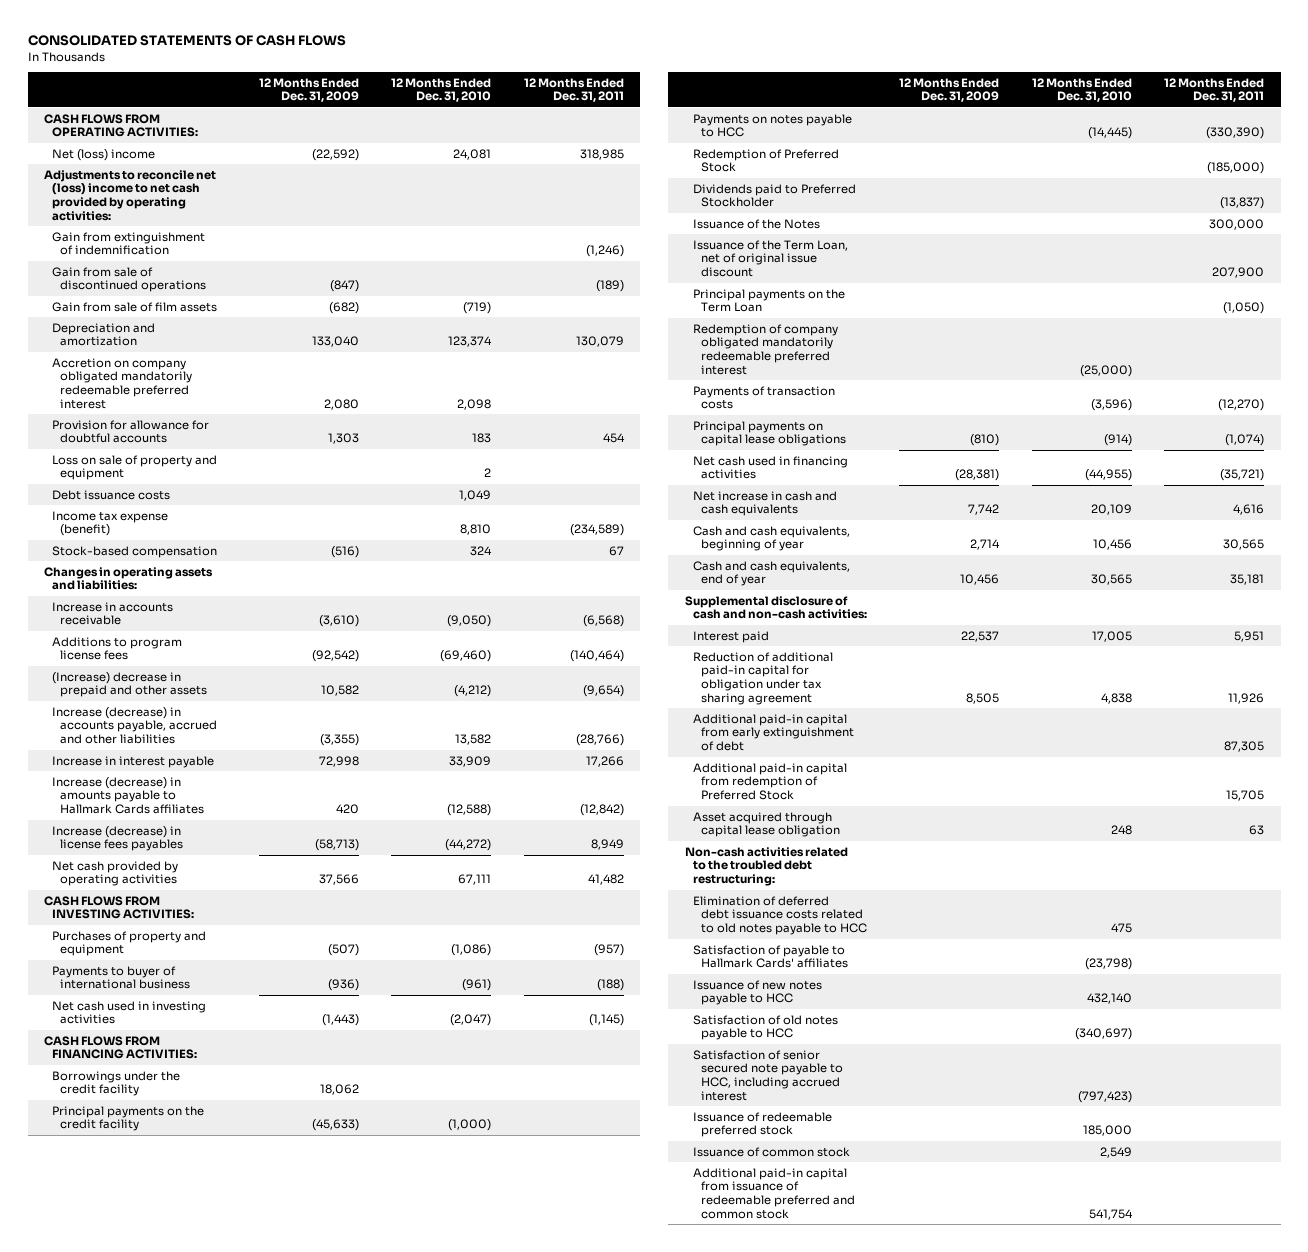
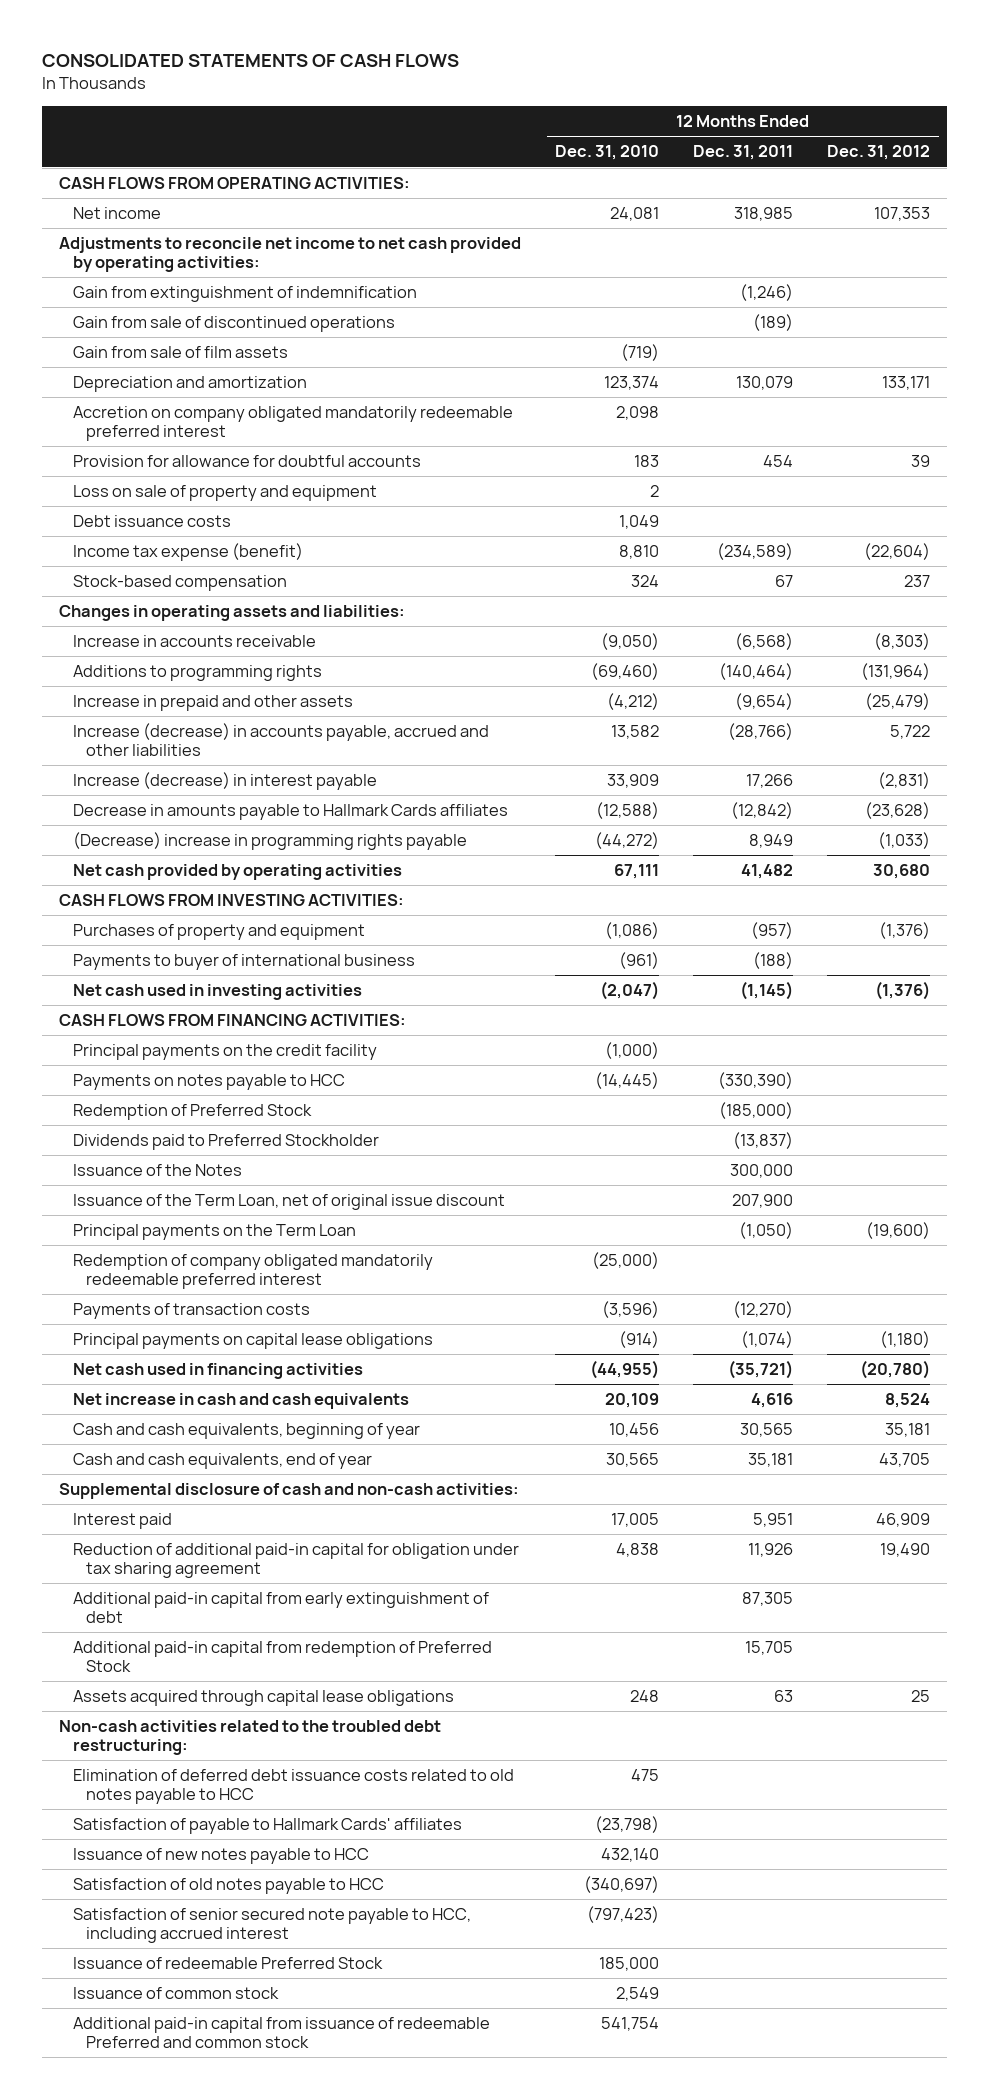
- | 12 Months Ended Dec. 31, 2009 | 12 Months Ended Dec. 31, 2010 | 12 Months Ended Dec. 31, 2011
+ | 12 Months Ended Dec. 31, 2010 | 12 Months Ended Dec. 31, 2011 | 12 Months Ended Dec. 31, 2012
- Net (loss) income | (22,592) | 24,081 | 318,985
- Adjustments to reconcile net (loss) income to net cash provided by operating activities:
+ Net income | 24,081 | 318,985 | 107,353
+ Adjustments to reconcile net income to net cash provided by operating activities:
- Additions to program license fees | (92,542) | (69,460) | (140,464)
- (Increase) decrease in prepaid and other assets | 10,582 | (4,212) | (9,654)
+ Additions to programming rights | (69,460) | (140,464) | (131,964)
+ Increase in prepaid and other assets | (4,212) | (9,654) | (25,479)
- Increase in interest payable | 72,998 | 33,909 | 17,266
- Increase (decrease) in amounts payable to Hallmark Cards affiliates | 420 | (12,588) | (12,842)
- Increase (decrease) in license fees payables | (58,713) | (44,272) | 8,949
+ Increase (decrease) in interest payable | 33,909 | 17,266 | (2,831)
+ Decrease in amounts payable to Hallmark Cards affiliates | (12,588) | (12,842) | (23,628)
+ (Decrease) increase in programming rights payable | (44,272) | 8,949 | (1,033)
- Borrowings under the credit facility | 18,062 | |
- Asset acquired through capital lease obligation | | 248 | 63
+ Assets acquired through capital lease obligations | 248 | 63 | 25
- Issuance of redeemable preferred stock | | 185,000 |
+ Issuance of redeemable Preferred Stock | 185,000 | |
- Additional paid-in capital from issuance of redeemable preferred and common stock | | 541,754 |
+ Additional paid-in capital from issuance of redeemable Preferred and common stock | 541,754 | |

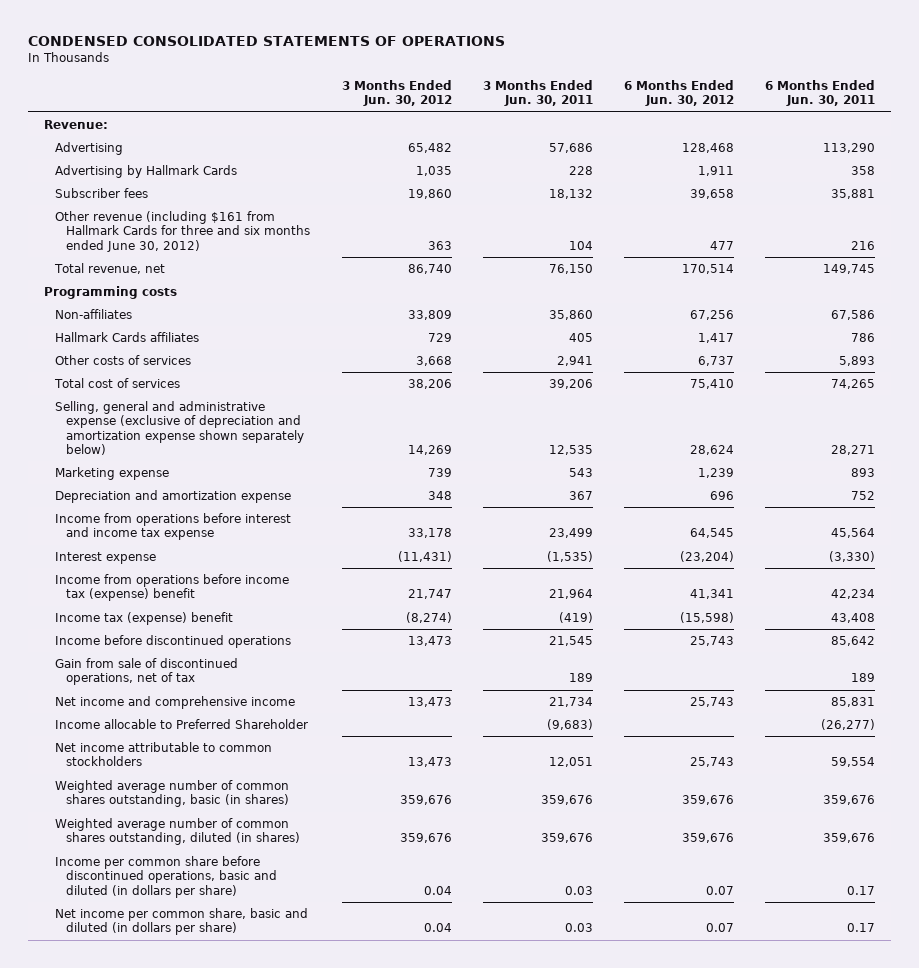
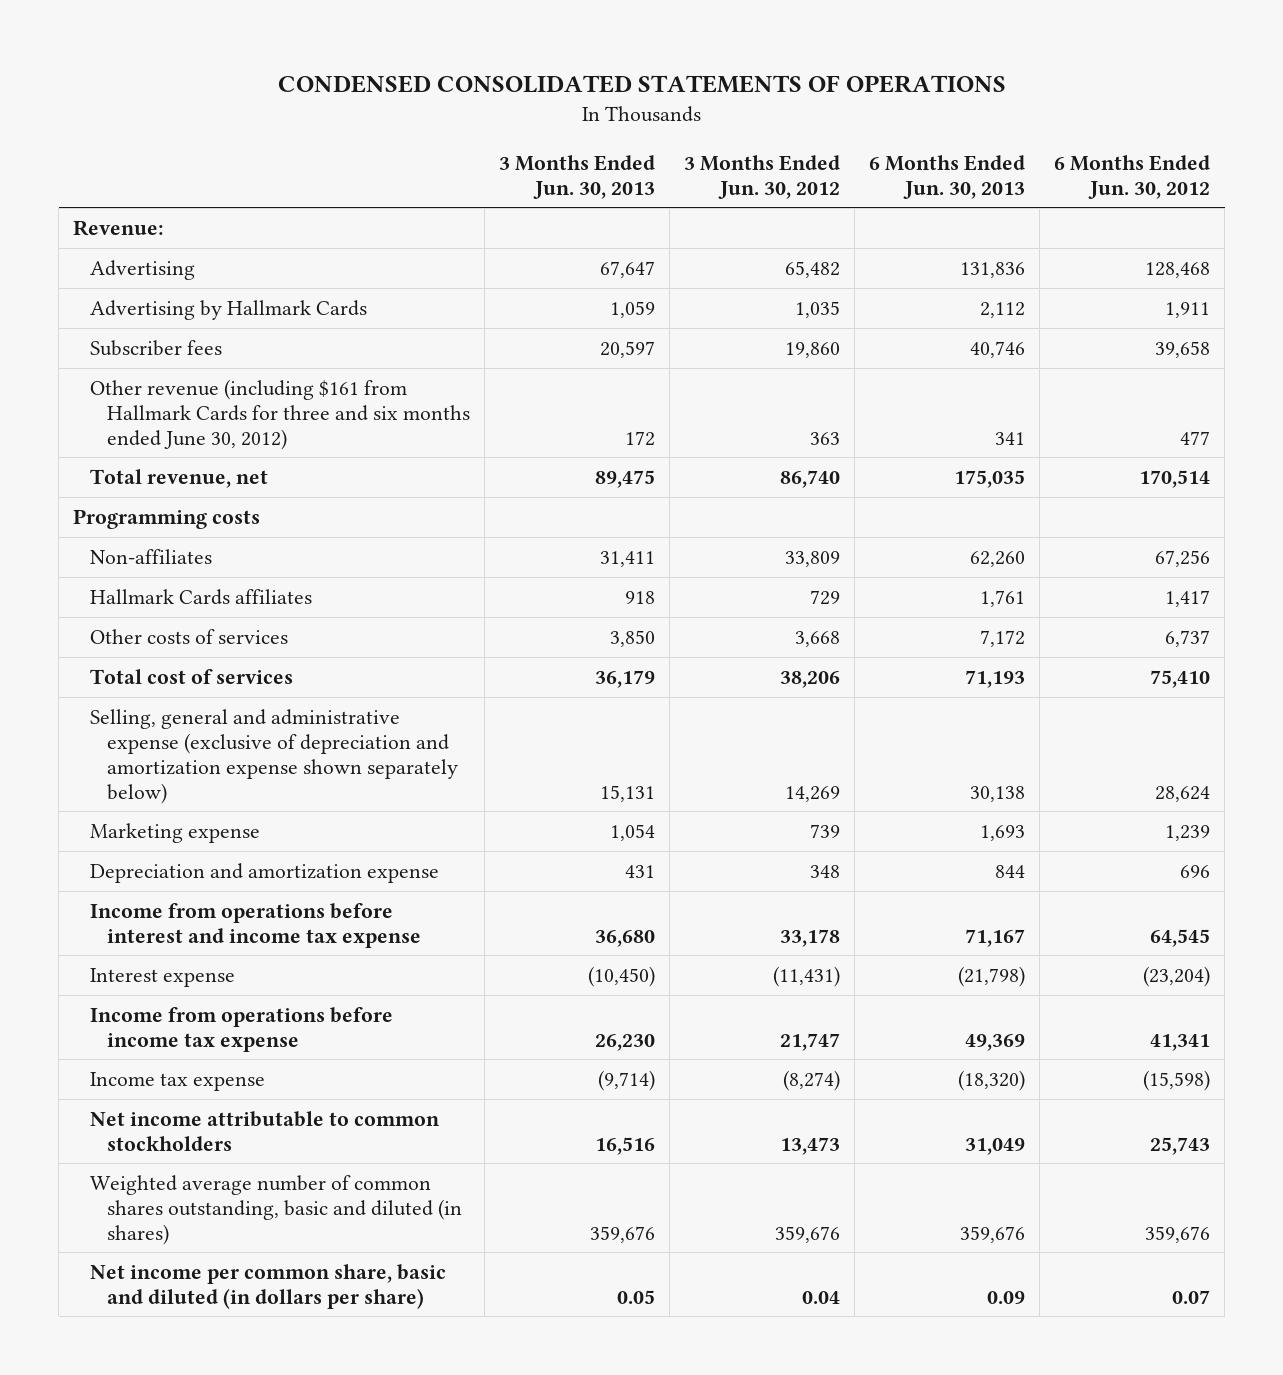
- | 3 Months Ended Jun. 30, 2012 | 3 Months Ended Jun. 30, 2011 | 6 Months Ended Jun. 30, 2012 | 6 Months Ended Jun. 30, 2011
+ | 3 Months Ended Jun. 30, 2013 | 3 Months Ended Jun. 30, 2012 | 6 Months Ended Jun. 30, 2013 | 6 Months Ended Jun. 30, 2012
- Income from operations before income tax (expense) benefit | 21,747 | 21,964 | 41,341 | 42,234
- Income tax (expense) benefit | (8,274) | (419) | (15,598) | 43,408
- Income before discontinued operations | 13,473 | 21,545 | 25,743 | 85,642
- Gain from sale of discontinued operations, net of tax | | 189 | | 189
- Net income and comprehensive income | 13,473 | 21,734 | 25,743 | 85,831
- Income allocable to Preferred Shareholder | | (9,683) | | (26,277)
+ Income from operations before income tax expense | 26,230 | 21,747 | 49,369 | 41,341
+ Income tax expense | (9,714) | (8,274) | (18,320) | (15,598)
- Weighted average number of common shares outstanding, basic (in shares) | 359,676 | 359,676 | 359,676 | 359,676
- Weighted average number of common shares outstanding, diluted (in shares) | 359,676 | 359,676 | 359,676 | 359,676
- Income per common share before discontinued operations, basic and diluted (in dollars per share) | 0.04 | 0.03 | 0.07 | 0.17
+ Weighted average number of common shares outstanding, basic and diluted (in shares) | 359,676 | 359,676 | 359,676 | 359,676

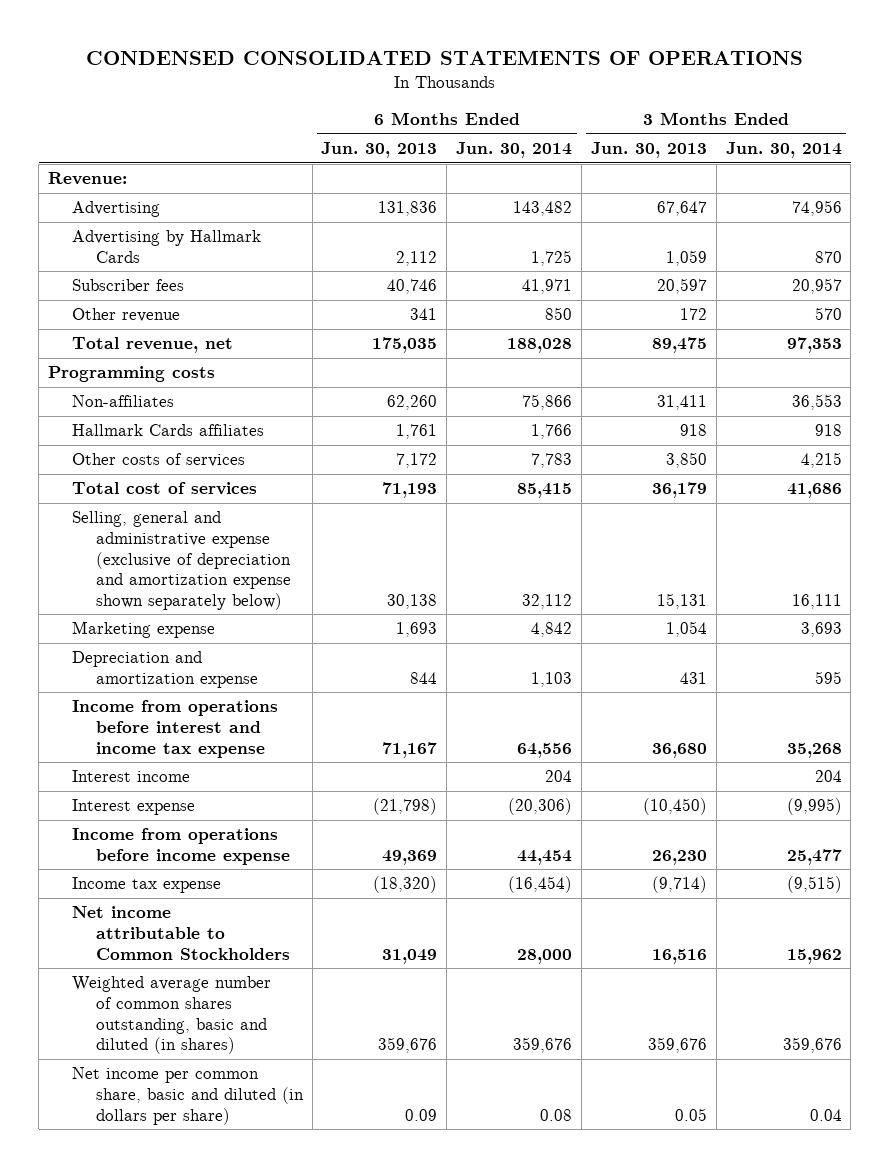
- | 3 Months Ended Jun. 30, 2013 | 3 Months Ended Jun. 30, 2012 | 6 Months Ended Jun. 30, 2013 | 6 Months Ended Jun. 30, 2012
+ | 6 Months Ended Jun. 30, 2013 | 6 Months Ended Jun. 30, 2014 | 3 Months Ended Jun. 30, 2013 | 3 Months Ended Jun. 30, 2014
- Other revenue (including $161 from Hallmark Cards for three and six months ended June 30, 2012) | 172 | 363 | 341 | 477
+ Other revenue | 341 | 850 | 172 | 570
+ Interest income | | 204 | | 204
- Income from operations before income tax expense | 26,230 | 21,747 | 49,369 | 41,341
+ Income from operations before income expense | 49,369 | 44,454 | 26,230 | 25,477
- Net income attributable to common stockholders | 16,516 | 13,473 | 31,049 | 25,743
+ Net income attributable to Common Stockholders | 31,049 | 28,000 | 16,516 | 15,962

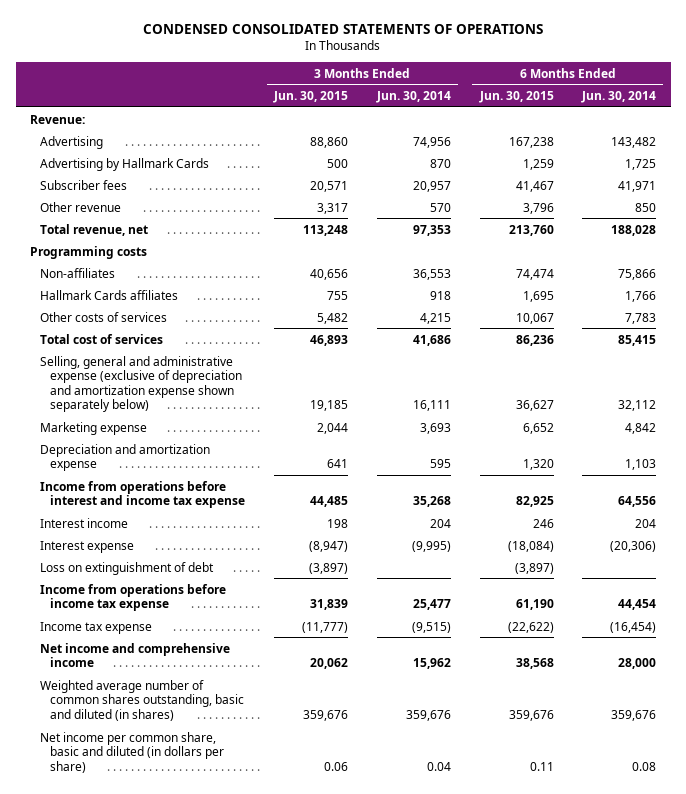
- | 6 Months Ended Jun. 30, 2013 | 6 Months Ended Jun. 30, 2014 | 3 Months Ended Jun. 30, 2013 | 3 Months Ended Jun. 30, 2014
+ | 3 Months Ended Jun. 30, 2015 | 3 Months Ended Jun. 30, 2014 | 6 Months Ended Jun. 30, 2015 | 6 Months Ended Jun. 30, 2014
- Income from operations before income expense | 49,369 | 44,454 | 26,230 | 25,477
+ Loss on extinguishment of debt | (3,897) | | (3,897) |
+ Income from operations before income tax expense | 31,839 | 25,477 | 61,190 | 44,454
- Net income attributable to Common Stockholders | 31,049 | 28,000 | 16,516 | 15,962
+ Net income and comprehensive income | 20,062 | 15,962 | 38,568 | 28,000

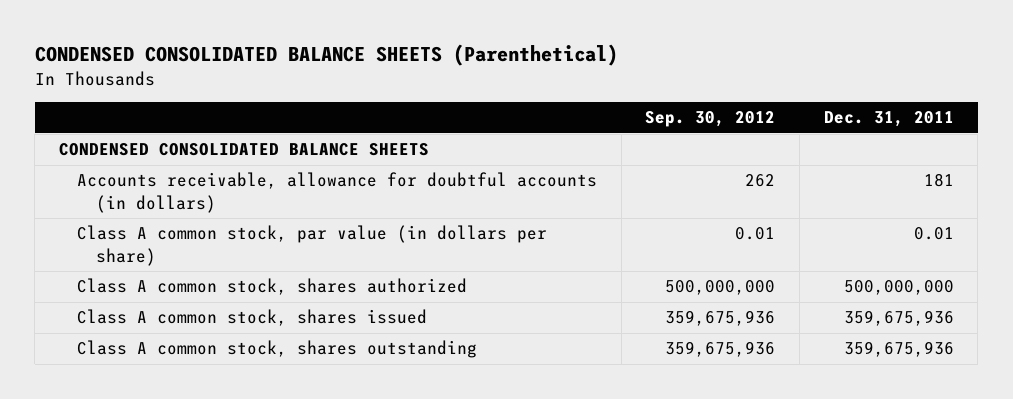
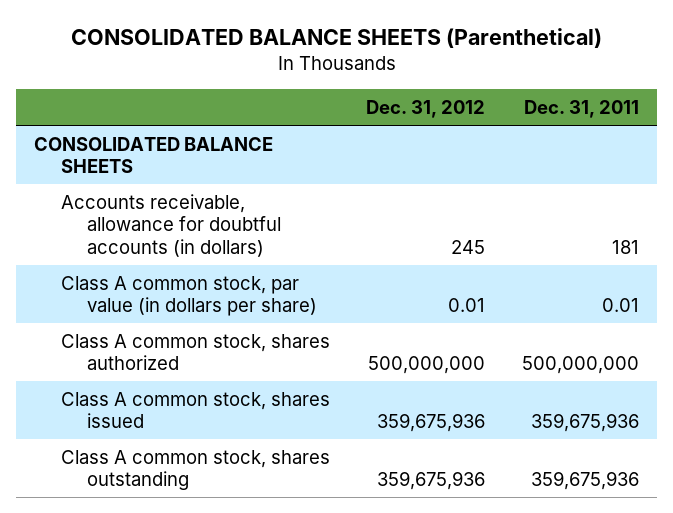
- CONDENSED CONSOLIDATED BALANCE SHEETS (Parenthetical)
+ CONSOLIDATED BALANCE SHEETS (Parenthetical)
- | Sep. 30, 2012 | Dec. 31, 2011
+ | Dec. 31, 2012 | Dec. 31, 2011
- CONDENSED CONSOLIDATED BALANCE SHEETS
+ CONSOLIDATED BALANCE SHEETS

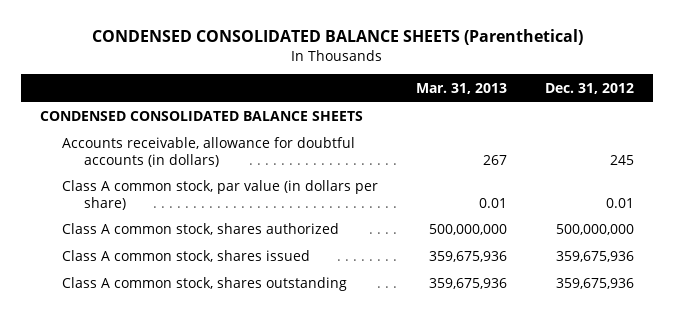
- CONSOLIDATED BALANCE SHEETS (Parenthetical)
+ CONDENSED CONSOLIDATED BALANCE SHEETS (Parenthetical)
- | Dec. 31, 2012 | Dec. 31, 2011
+ | Mar. 31, 2013 | Dec. 31, 2012
- CONSOLIDATED BALANCE SHEETS
+ CONDENSED CONSOLIDATED BALANCE SHEETS

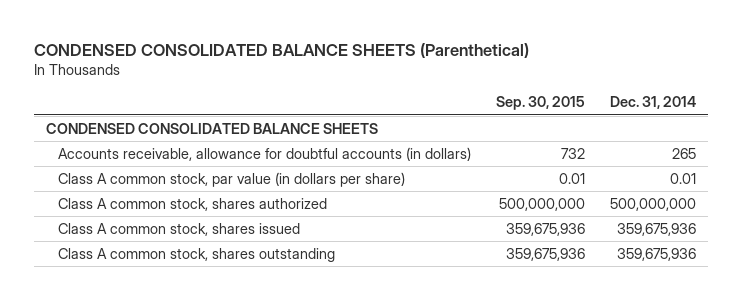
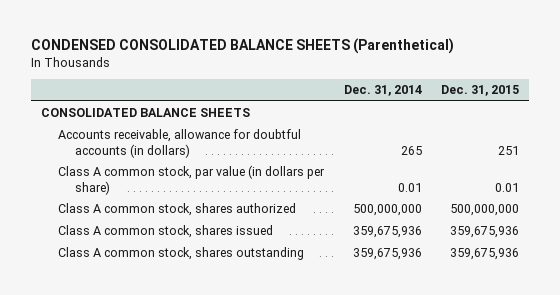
- | Sep. 30, 2015 | Dec. 31, 2014
+ | Dec. 31, 2014 | Dec. 31, 2015
- CONDENSED CONSOLIDATED BALANCE SHEETS
+ CONSOLIDATED BALANCE SHEETS

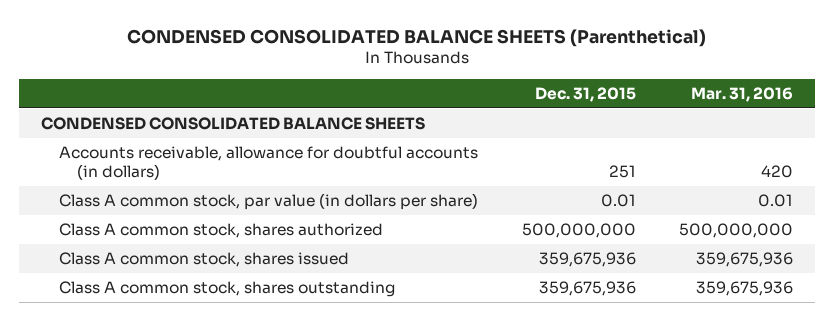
- | Dec. 31, 2014 | Dec. 31, 2015
+ | Dec. 31, 2015 | Mar. 31, 2016
- CONSOLIDATED BALANCE SHEETS
+ CONDENSED CONSOLIDATED BALANCE SHEETS

